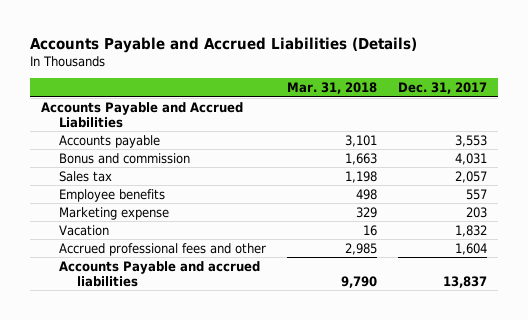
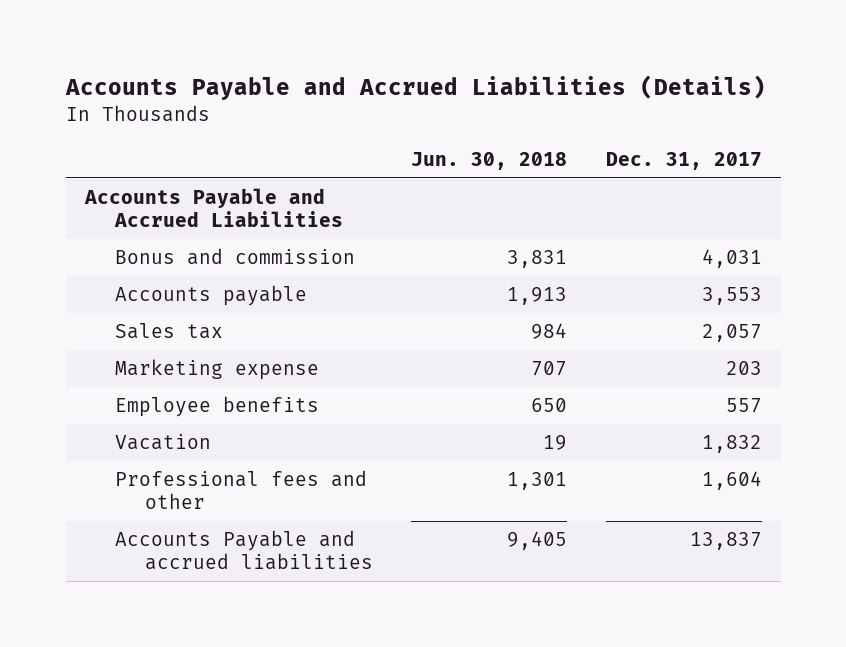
- | Mar. 31, 2018 | Dec. 31, 2017
+ | Jun. 30, 2018 | Dec. 31, 2017
moved down: Accounts payable | 1,913 | 3,553
moved down: Employee benefits | 650 | 557
- Accrued professional fees and other | 2,985 | 1,604
+ Professional fees and other | 1,301 | 1,604

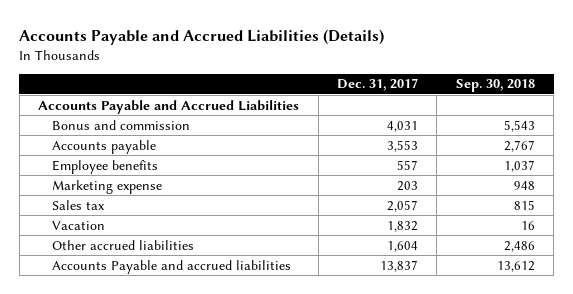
- | Jun. 30, 2018 | Dec. 31, 2017
+ | Dec. 31, 2017 | Sep. 30, 2018
moved down: Marketing expense | 203 | 948
moved down: Sales tax | 2,057 | 815
- Professional fees and other | 1,301 | 1,604
+ Other accrued liabilities | 1,604 | 2,486

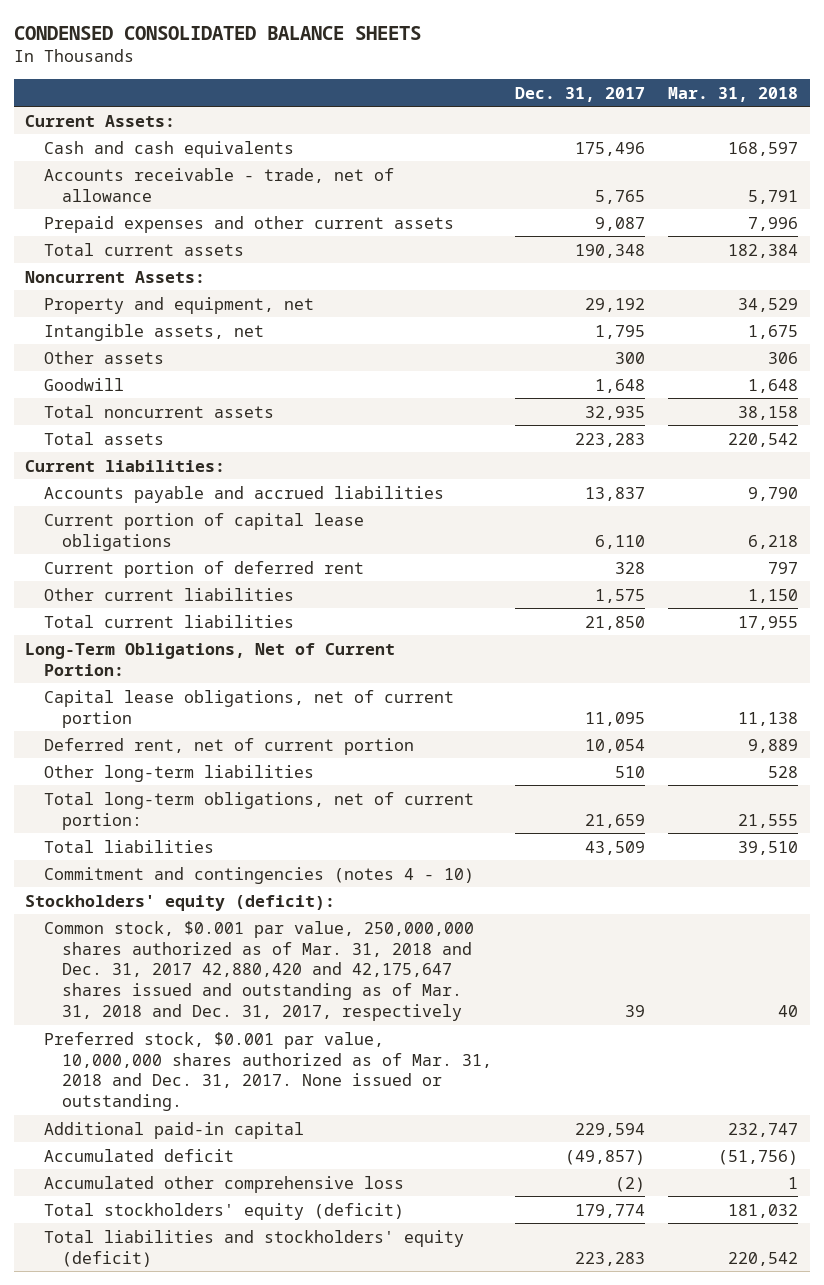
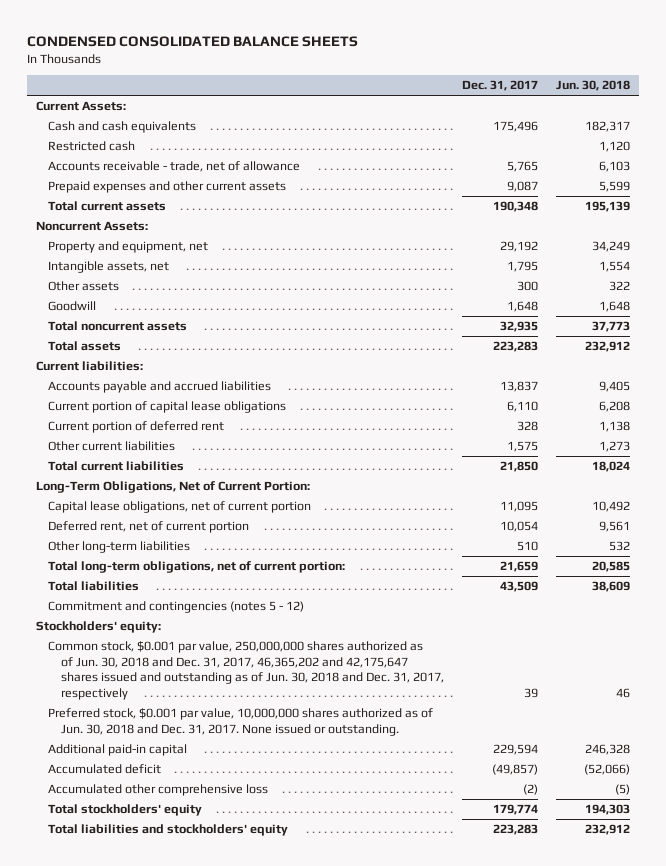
- | Dec. 31, 2017 | Mar. 31, 2018
+ | Dec. 31, 2017 | Jun. 30, 2018
+ Restricted cash | | 1,120
- Commitment and contingencies (notes 4 - 10)
- Stockholders' equity (deficit):
- Common stock, $0.001 par value, 250,000,000 shares authorized as of Mar. 31, 2018 and Dec. 31, 2017 42,880,420 and 42,175,647 shares issued and outstanding as of Mar. 31, 2018 and Dec. 31, 2017, respectively | 39 | 40
- Preferred stock, $0.001 par value, 10,000,000 shares authorized as of Mar. 31, 2018 and Dec. 31, 2017. None issued or outstanding.
+ Commitment and contingencies (notes 5 - 12)
+ Stockholders' equity:
+ Common stock, $0.001 par value, 250,000,000 shares authorized as of Jun. 30, 2018 and Dec. 31, 2017, 46,365,202 and 42,175,647 shares issued and outstanding as of Jun. 30, 2018 and Dec. 31, 2017, respectively | 39 | 46
+ Preferred stock, $0.001 par value, 10,000,000 shares authorized as of Jun. 30, 2018 and Dec. 31, 2017. None issued or outstanding.
- Total stockholders' equity (deficit) | 179,774 | 181,032
- Total liabilities and stockholders' equity (deficit) | 223,283 | 220,542
+ Total stockholders' equity | 179,774 | 194,303
+ Total liabilities and stockholders' equity | 223,283 | 232,912

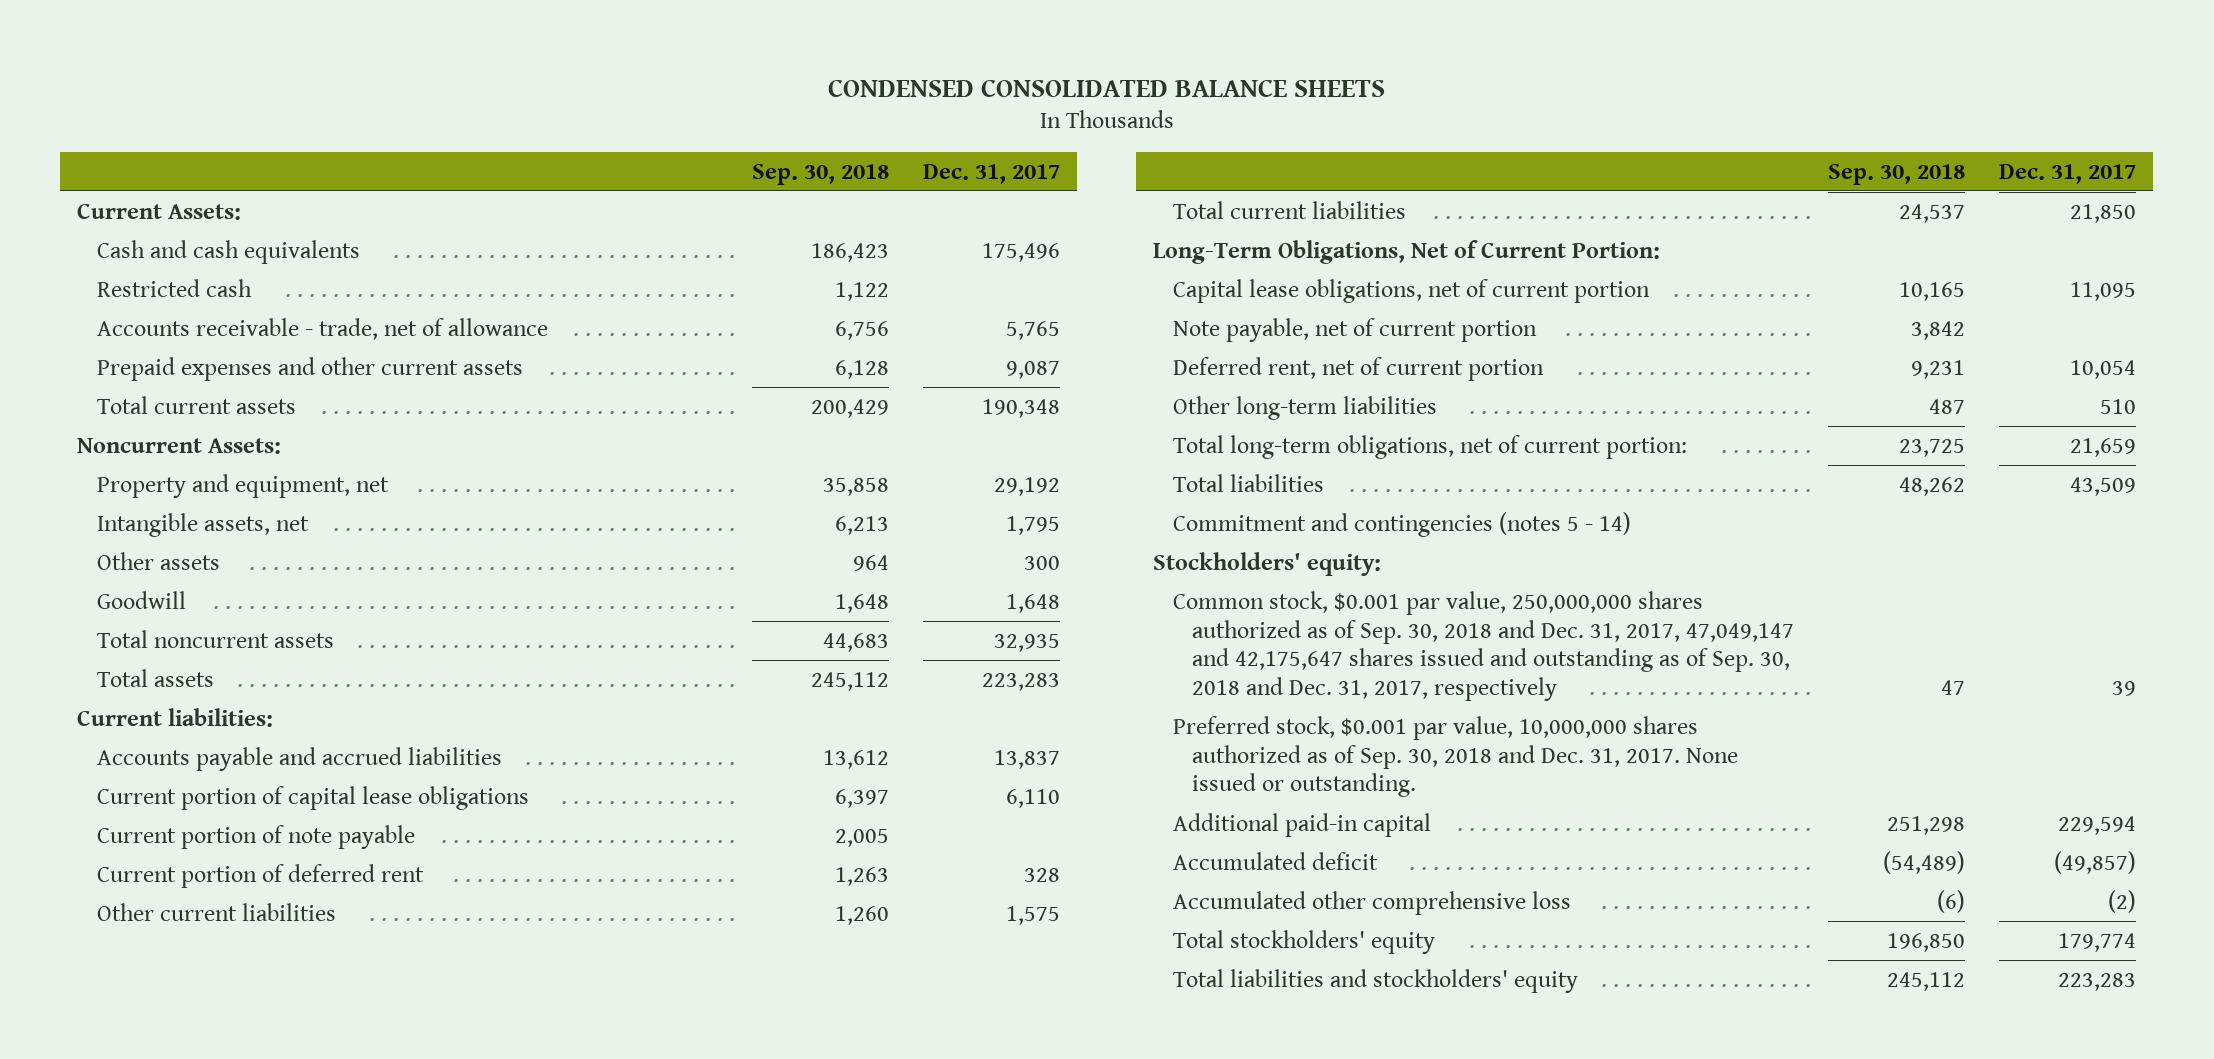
- | Dec. 31, 2017 | Jun. 30, 2018
+ | Sep. 30, 2018 | Dec. 31, 2017
+ Current portion of note payable | 2,005 |
+ Note payable, net of current portion | 3,842 |
- Commitment and contingencies (notes 5 - 12)
+ Commitment and contingencies (notes 5 - 14)
- Common stock, $0.001 par value, 250,000,000 shares authorized as of Jun. 30, 2018 and Dec. 31, 2017, 46,365,202 and 42,175,647 shares issued and outstanding as of Jun. 30, 2018 and Dec. 31, 2017, respectively | 39 | 46
- Preferred stock, $0.001 par value, 10,000,000 shares authorized as of Jun. 30, 2018 and Dec. 31, 2017. None issued or outstanding.
+ Common stock, $0.001 par value, 250,000,000 shares authorized as of Sep. 30, 2018 and Dec. 31, 2017, 47,049,147 and 42,175,647 shares issued and outstanding as of Sep. 30, 2018 and Dec. 31, 2017, respectively | 47 | 39
+ Preferred stock, $0.001 par value, 10,000,000 shares authorized as of Sep. 30, 2018 and Dec. 31, 2017. None issued or outstanding.

